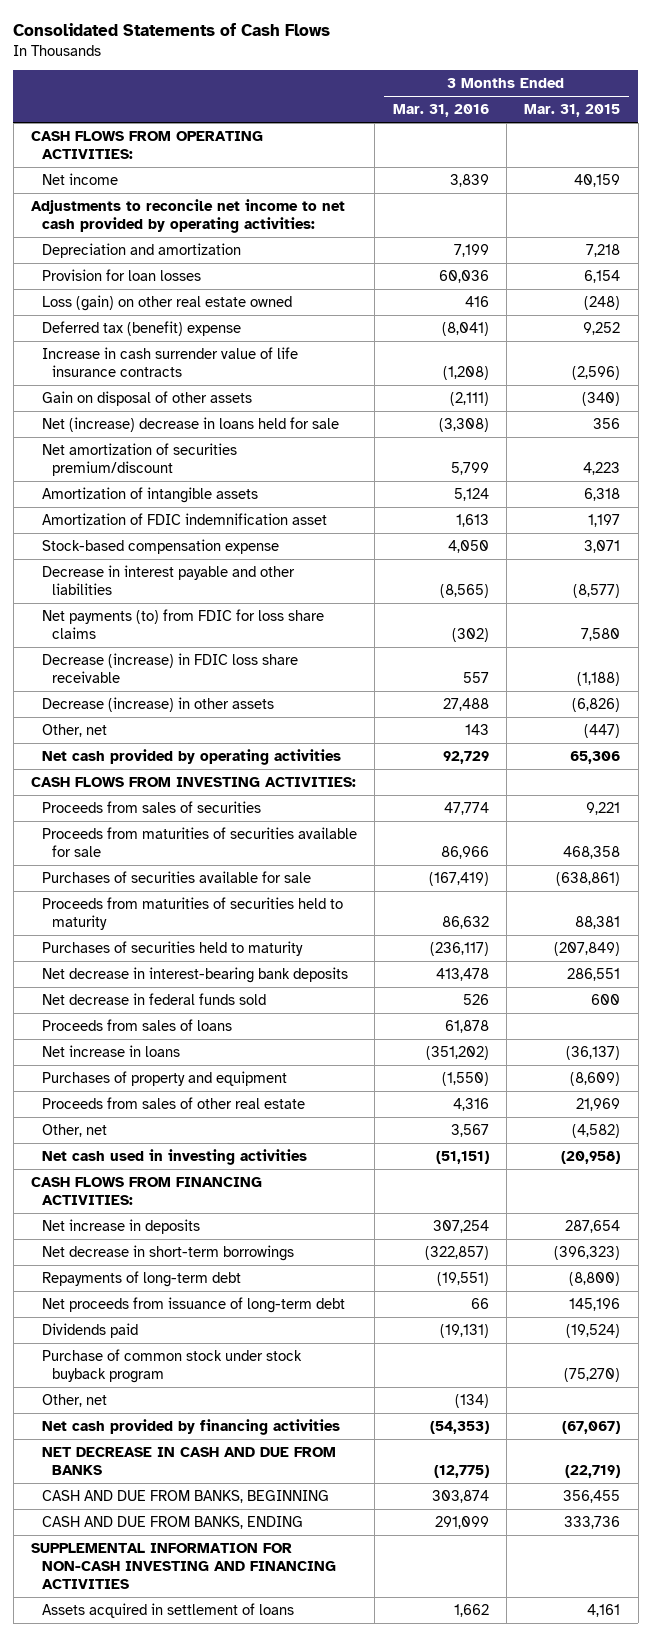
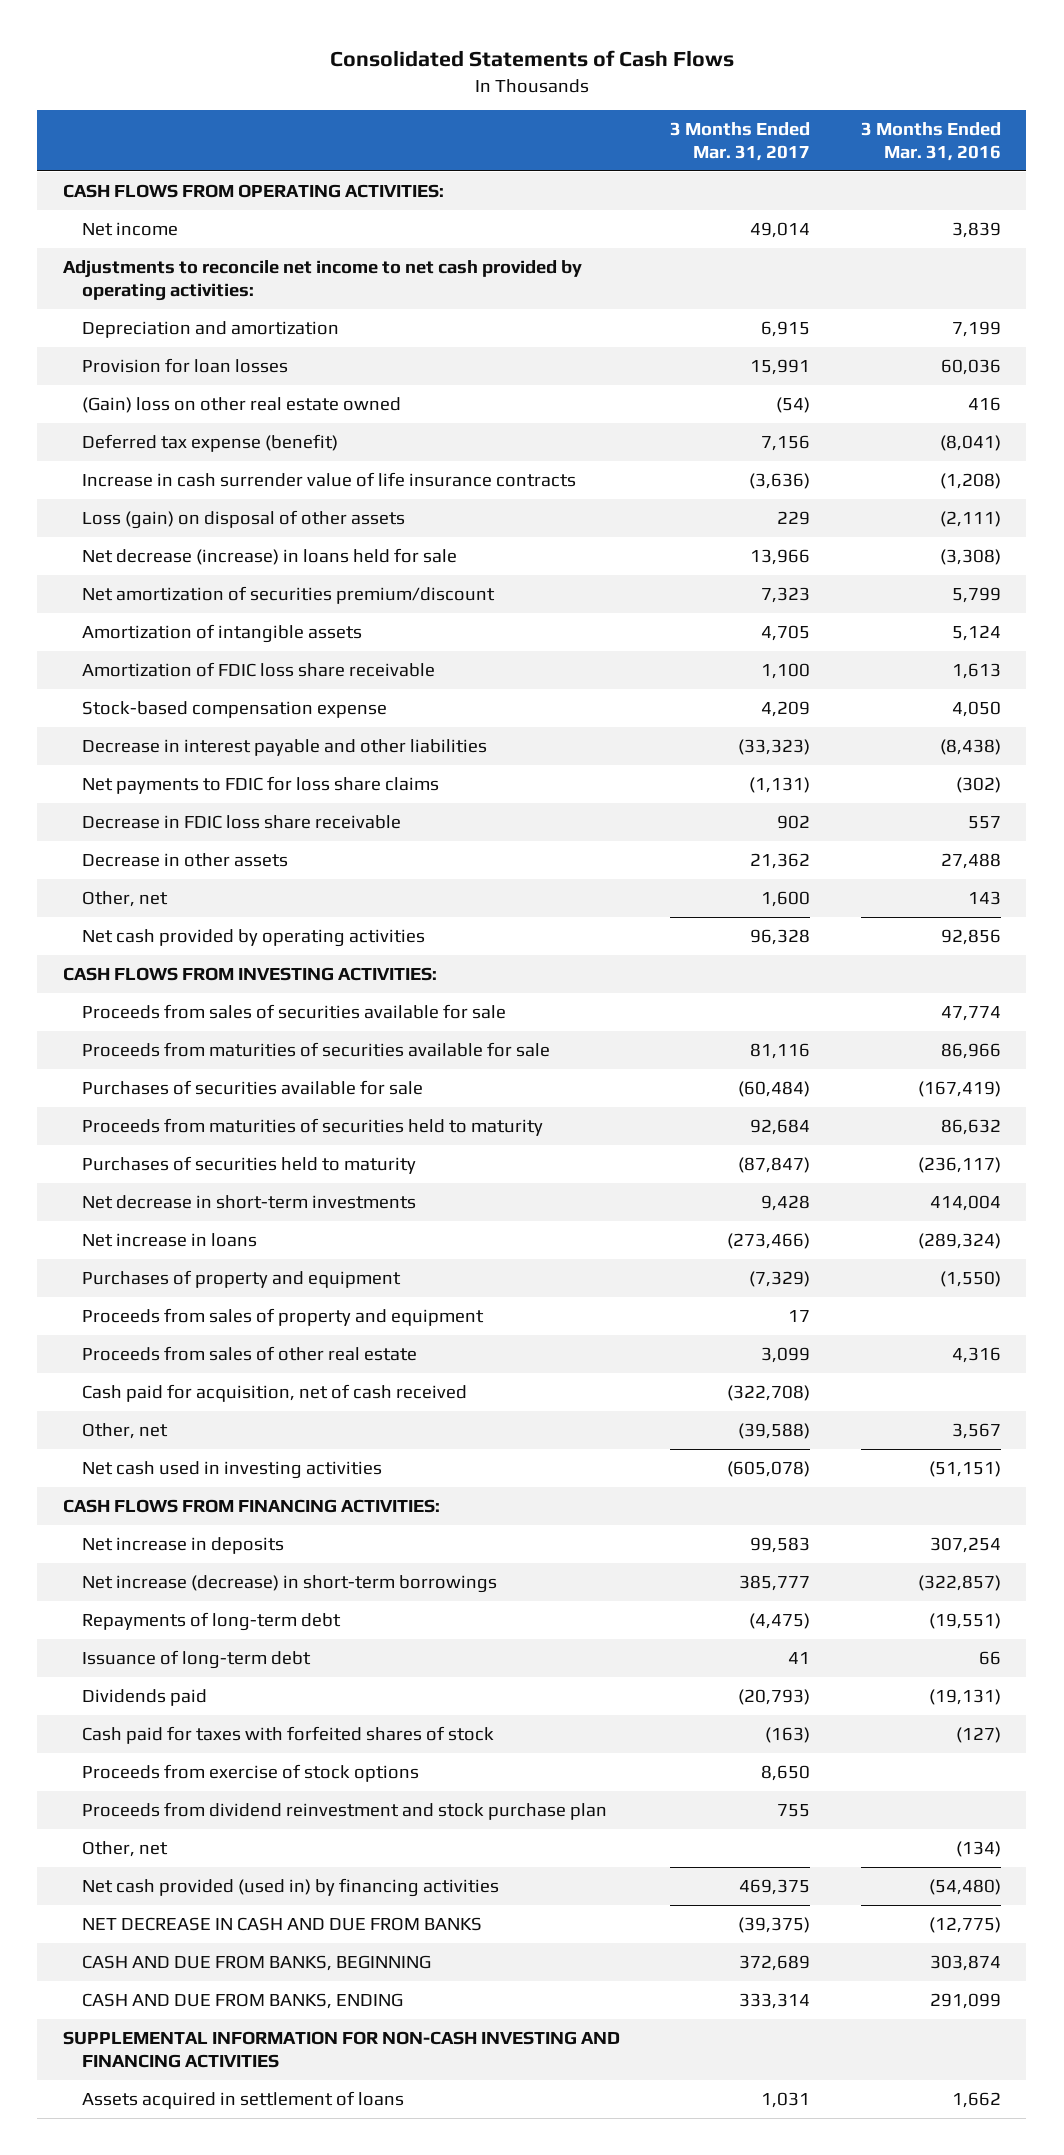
- | 3 Months Ended Mar. 31, 2016 | 3 Months Ended Mar. 31, 2015
+ | 3 Months Ended Mar. 31, 2017 | 3 Months Ended Mar. 31, 2016
- Loss (gain) on other real estate owned | 416 | (248)
- Deferred tax (benefit) expense | (8,041) | 9,252
+ (Gain) loss on other real estate owned | (54) | 416
+ Deferred tax expense (benefit) | 7,156 | (8,041)
- Gain on disposal of other assets | (2,111) | (340)
- Net (increase) decrease in loans held for sale | (3,308) | 356
+ Loss (gain) on disposal of other assets | 229 | (2,111)
+ Net decrease (increase) in loans held for sale | 13,966 | (3,308)
- Amortization of FDIC indemnification asset | 1,613 | 1,197
+ Amortization of FDIC loss share receivable | 1,100 | 1,613
- Decrease in interest payable and other liabilities | (8,565) | (8,577)
- Net payments (to) from FDIC for loss share claims | (302) | 7,580
- Decrease (increase) in FDIC loss share receivable | 557 | (1,188)
- Decrease (increase) in other assets | 27,488 | (6,826)
+ Decrease in interest payable and other liabilities | (33,323) | (8,438)
+ Net payments to FDIC for loss share claims | (1,131) | (302)
+ Decrease in FDIC loss share receivable | 902 | 557
+ Decrease in other assets | 21,362 | 27,488
- Net cash provided by operating activities | 92,729 | 65,306
+ Net cash provided by operating activities | 96,328 | 92,856
- Proceeds from sales of securities | 47,774 | 9,221
+ Proceeds from sales of securities available for sale | | 47,774
- Net decrease in interest-bearing bank deposits | 413,478 | 286,551
- Net decrease in federal funds sold | 526 | 600
- Proceeds from sales of loans | 61,878 |
- Net increase in loans | (351,202) | (36,137)
+ Net decrease in short-term investments | 9,428 | 414,004
+ Net increase in loans | (273,466) | (289,324)
+ Proceeds from sales of property and equipment | 17 |
+ Cash paid for acquisition, net of cash received | (322,708) |
- Net decrease in short-term borrowings | (322,857) | (396,323)
+ Net increase (decrease) in short-term borrowings | 385,777 | (322,857)
- Net proceeds from issuance of long-term debt | 66 | 145,196
+ Issuance of long-term debt | 41 | 66
- Purchase of common stock under stock buyback program | | (75,270)
+ Cash paid for taxes with forfeited shares of stock | (163) | (127)
+ Proceeds from exercise of stock options | 8,650 |
+ Proceeds from dividend reinvestment and stock purchase plan | 755 |
- Net cash provided by financing activities | (54,353) | (67,067)
+ Net cash provided (used in) by financing activities | 469,375 | (54,480)

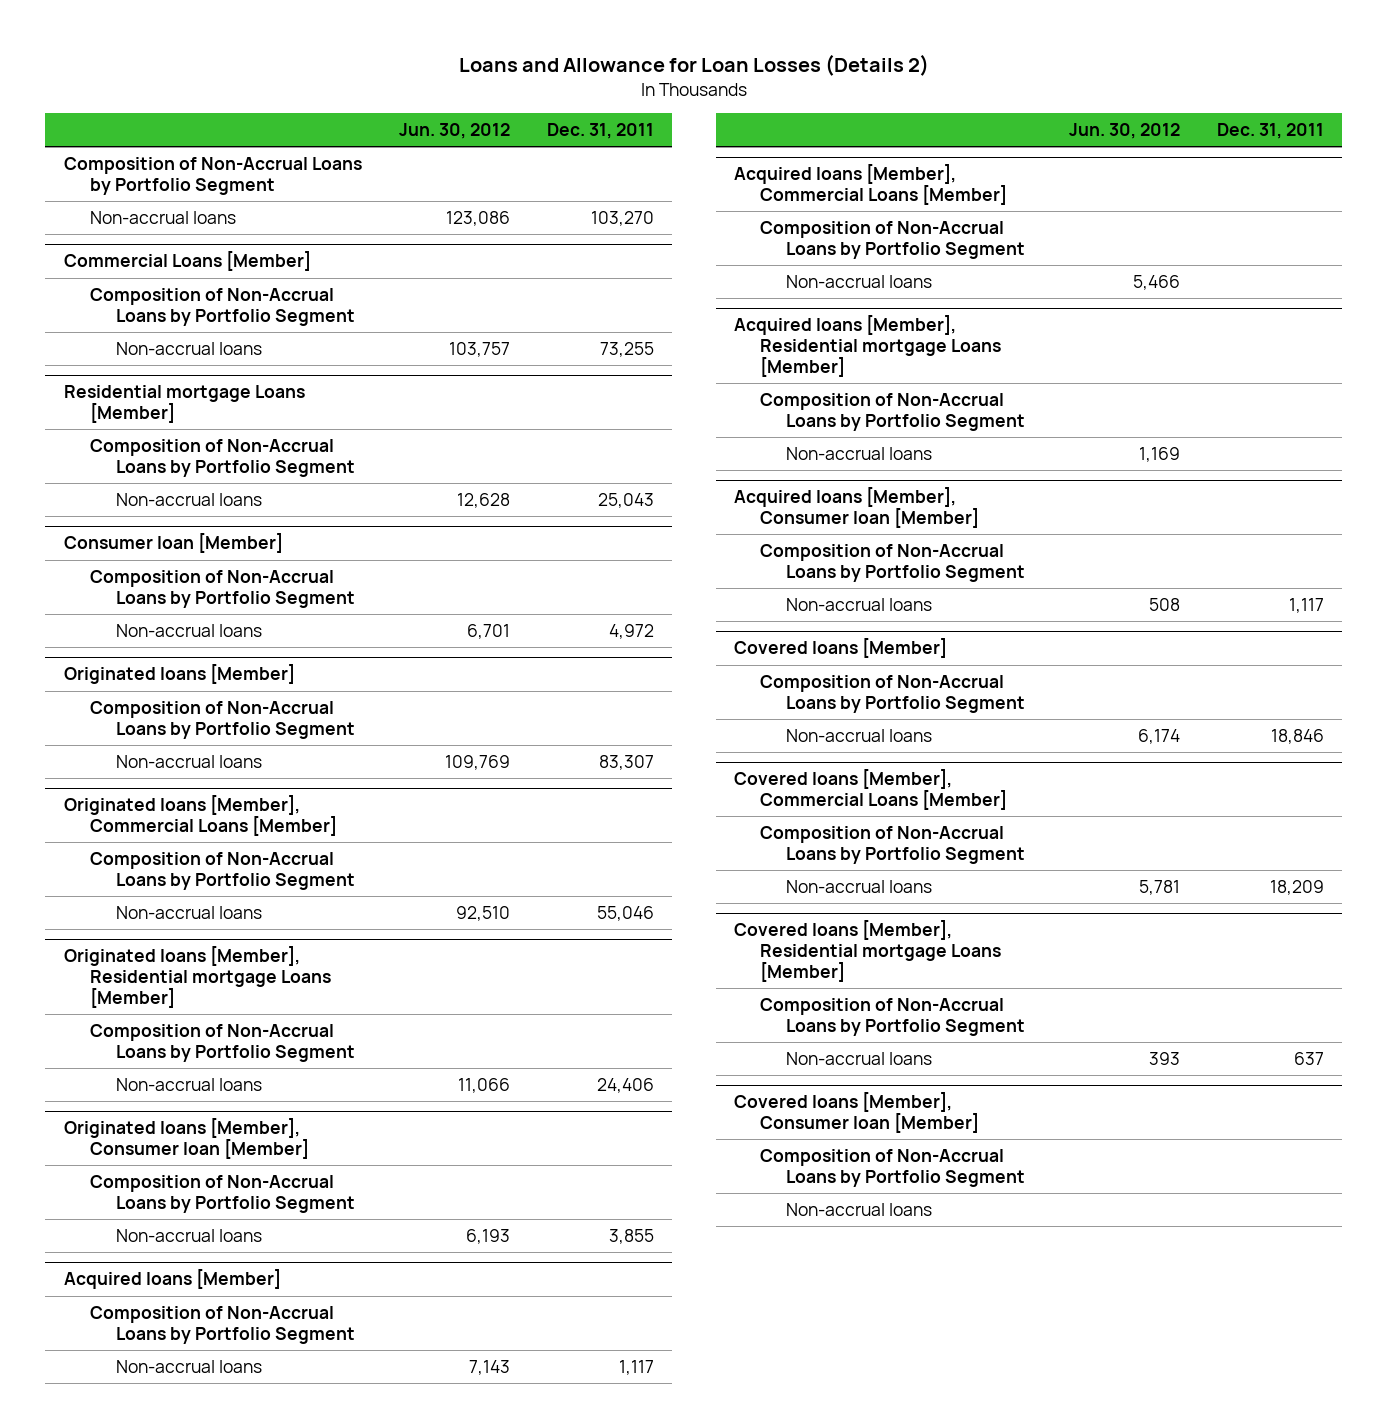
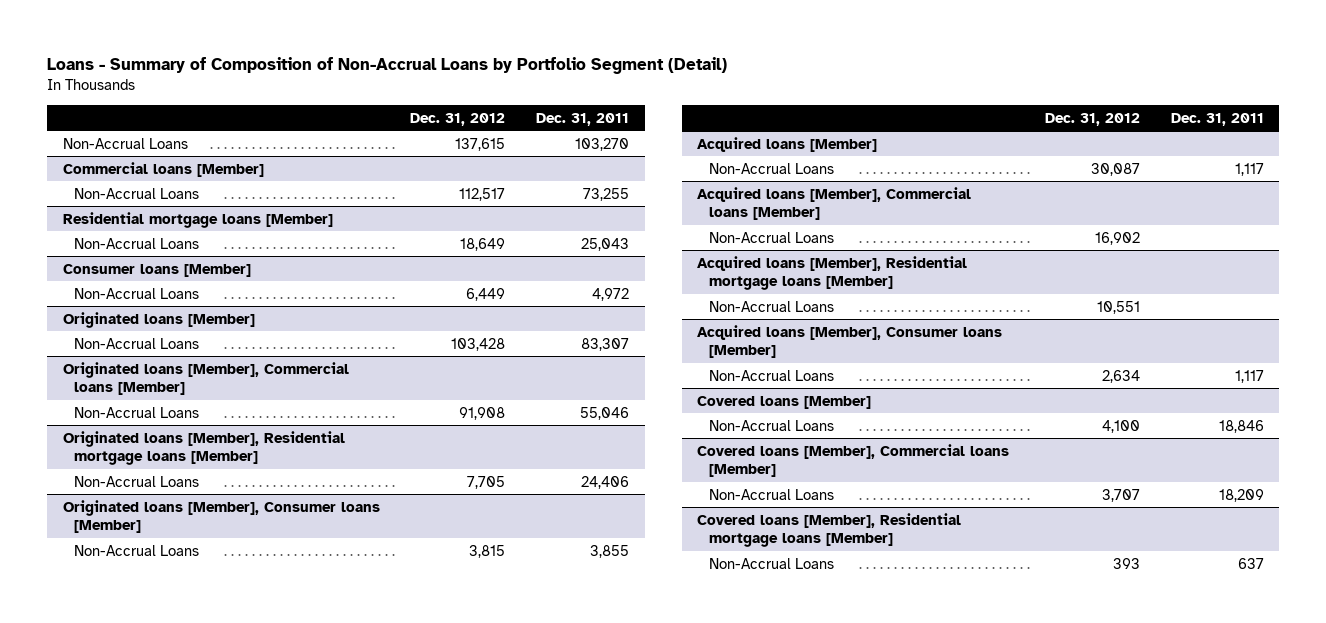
- Loans and Allowance for Loan Losses (Details 2)
+ Loans - Summary of Composition of Non-Accrual Loans by Portfolio Segment (Detail)
- | Jun. 30, 2012 | Dec. 31, 2011
+ | Dec. 31, 2012 | Dec. 31, 2011
- Composition of Non-Accrual Loans by Portfolio Segment
- Non-accrual loans | 123,086 | 103,270
- Commercial Loans [Member]
- Composition of Non-Accrual Loans by Portfolio Segment
- Non-accrual loans | 103,757 | 73,255
- Residential mortgage Loans [Member]
- Composition of Non-Accrual Loans by Portfolio Segment
- Non-accrual loans | 12,628 | 25,043
- Consumer loan [Member]
- Composition of Non-Accrual Loans by Portfolio Segment
- Non-accrual loans | 6,701 | 4,972
+ Non-Accrual Loans | 137,615 | 103,270
+ Commercial loans [Member]
+ Non-Accrual Loans | 112,517 | 73,255
+ Residential mortgage loans [Member]
+ Non-Accrual Loans | 18,649 | 25,043
+ Consumer loans [Member]
+ Non-Accrual Loans | 6,449 | 4,972
@ Originated loans [Member]
- Composition of Non-Accrual Loans by Portfolio Segment
- Non-accrual loans | 109,769 | 83,307
- Originated loans [Member], Commercial Loans [Member]
- Composition of Non-Accrual Loans by Portfolio Segment
- Non-accrual loans | 92,510 | 55,046
- Originated loans [Member], Residential mortgage Loans [Member]
- Composition of Non-Accrual Loans by Portfolio Segment
- Non-accrual loans | 11,066 | 24,406
- Originated loans [Member], Consumer loan [Member]
- Composition of Non-Accrual Loans by Portfolio Segment
- Non-accrual loans | 6,193 | 3,855
@ Originated loans [Member]
+ Non-Accrual Loans | 103,428 | 83,307
+ Originated loans [Member], Commercial loans [Member]
+ Non-Accrual Loans | 91,908 | 55,046
+ Originated loans [Member], Residential mortgage loans [Member]
+ Non-Accrual Loans | 7,705 | 24,406
+ Originated loans [Member], Consumer loans [Member]
+ Non-Accrual Loans | 3,815 | 3,855
@ Acquired loans [Member]
- Composition of Non-Accrual Loans by Portfolio Segment
- Non-accrual loans | 7,143 | 1,117
- Acquired loans [Member], Commercial Loans [Member]
- Composition of Non-Accrual Loans by Portfolio Segment
- Non-accrual loans | 5,466 |
- Acquired loans [Member], Residential mortgage Loans [Member]
- Composition of Non-Accrual Loans by Portfolio Segment
- Non-accrual loans | 1,169 |
- Acquired loans [Member], Consumer loan [Member]
- Composition of Non-Accrual Loans by Portfolio Segment
- Non-accrual loans | 508 | 1,117
@ Acquired loans [Member]
+ Non-Accrual Loans | 30,087 | 1,117
+ Acquired loans [Member], Commercial loans [Member]
+ Non-Accrual Loans | 16,902 |
+ Acquired loans [Member], Residential mortgage loans [Member]
+ Non-Accrual Loans | 10,551 |
+ Acquired loans [Member], Consumer loans [Member]
+ Non-Accrual Loans | 2,634 | 1,117
@ Covered loans [Member]
- Composition of Non-Accrual Loans by Portfolio Segment
- Non-accrual loans | 6,174 | 18,846
- Covered loans [Member], Commercial Loans [Member]
- Composition of Non-Accrual Loans by Portfolio Segment
- Non-accrual loans | 5,781 | 18,209
- Covered loans [Member], Residential mortgage Loans [Member]
- Composition of Non-Accrual Loans by Portfolio Segment
- Non-accrual loans | 393 | 637
- Covered loans [Member], Consumer loan [Member]
- Composition of Non-Accrual Loans by Portfolio Segment
- Non-accrual loans
@ Covered loans [Member]
+ Non-Accrual Loans | 4,100 | 18,846
+ Covered loans [Member], Commercial loans [Member]
+ Non-Accrual Loans | 3,707 | 18,209
+ Covered loans [Member], Residential mortgage loans [Member]
+ Non-Accrual Loans | 393 | 637

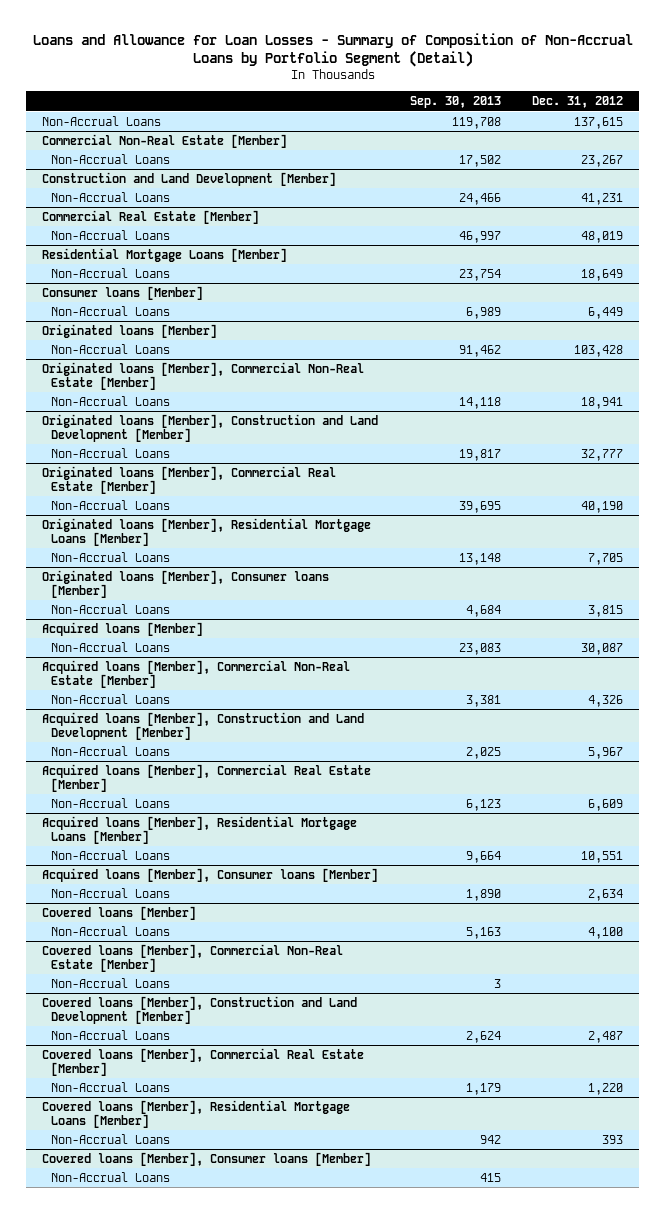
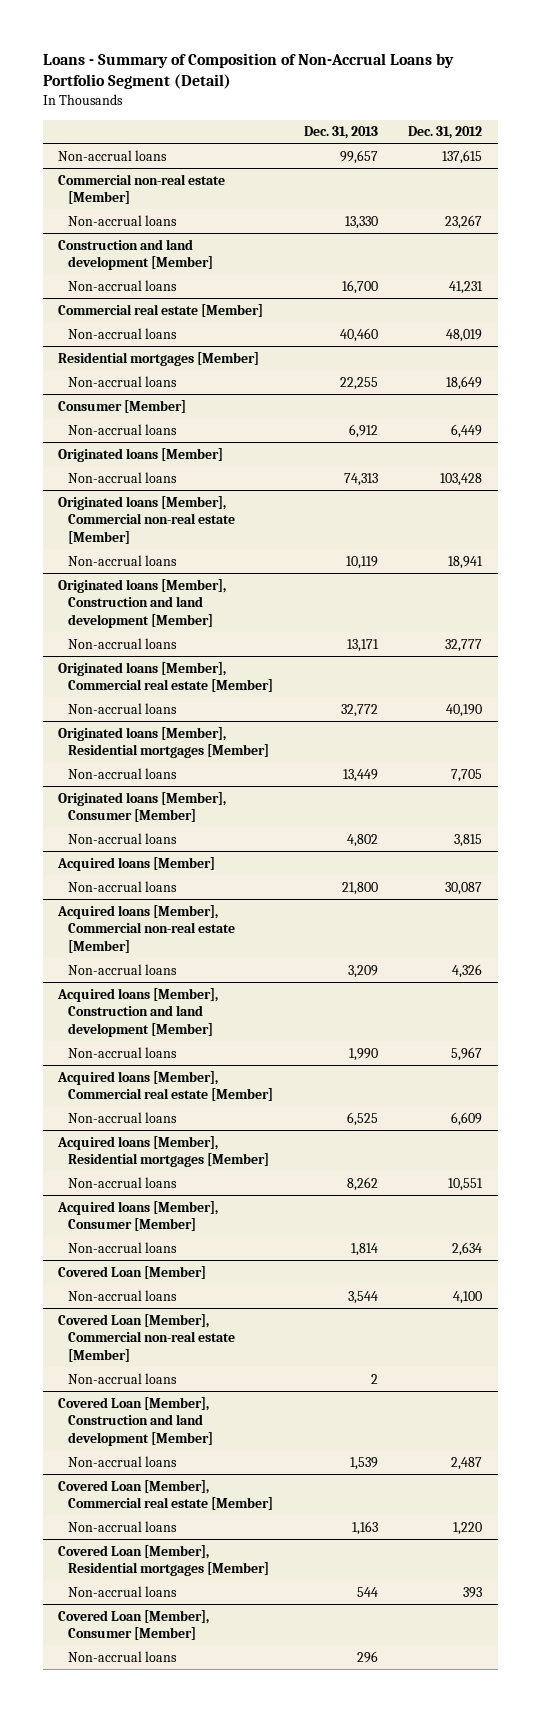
- Loans and Allowance for Loan Losses - Summary of Composition of Non-Accrual Loans by Portfolio Segment (Detail)
+ Loans - Summary of Composition of Non-Accrual Loans by Portfolio Segment (Detail)
- | Sep. 30, 2013 | Dec. 31, 2012
+ | Dec. 31, 2013 | Dec. 31, 2012
- Non-Accrual Loans | 119,708 | 137,615
- Commercial Non-Real Estate [Member]
- Non-Accrual Loans | 17,502 | 23,267
- Construction and Land Development [Member]
- Non-Accrual Loans | 24,466 | 41,231
- Commercial Real Estate [Member]
- Non-Accrual Loans | 46,997 | 48,019
- Residential Mortgage Loans [Member]
- Non-Accrual Loans | 23,754 | 18,649
- Consumer loans [Member]
- Non-Accrual Loans | 6,989 | 6,449
+ Non-accrual loans | 99,657 | 137,615
+ Commercial non-real estate [Member]
+ Non-accrual loans | 13,330 | 23,267
+ Construction and land development [Member]
+ Non-accrual loans | 16,700 | 41,231
+ Commercial real estate [Member]
+ Non-accrual loans | 40,460 | 48,019
+ Residential mortgages [Member]
+ Non-accrual loans | 22,255 | 18,649
+ Consumer [Member]
+ Non-accrual loans | 6,912 | 6,449
@ Originated loans [Member]
- Non-Accrual Loans | 91,462 | 103,428
- Originated loans [Member], Commercial Non-Real Estate [Member]
- Non-Accrual Loans | 14,118 | 18,941
- Originated loans [Member], Construction and Land Development [Member]
- Non-Accrual Loans | 19,817 | 32,777
- Originated loans [Member], Commercial Real Estate [Member]
- Non-Accrual Loans | 39,695 | 40,190
- Originated loans [Member], Residential Mortgage Loans [Member]
- Non-Accrual Loans | 13,148 | 7,705
- Originated loans [Member], Consumer loans [Member]
- Non-Accrual Loans | 4,684 | 3,815
@ Originated loans [Member]
+ Non-accrual loans | 74,313 | 103,428
+ Originated loans [Member], Commercial non-real estate [Member]
+ Non-accrual loans | 10,119 | 18,941
+ Originated loans [Member], Construction and land development [Member]
+ Non-accrual loans | 13,171 | 32,777
+ Originated loans [Member], Commercial real estate [Member]
+ Non-accrual loans | 32,772 | 40,190
+ Originated loans [Member], Residential mortgages [Member]
+ Non-accrual loans | 13,449 | 7,705
+ Originated loans [Member], Consumer [Member]
+ Non-accrual loans | 4,802 | 3,815
@ Acquired loans [Member]
- Non-Accrual Loans | 23,083 | 30,087
- Acquired loans [Member], Commercial Non-Real Estate [Member]
- Non-Accrual Loans | 3,381 | 4,326
- Acquired loans [Member], Construction and Land Development [Member]
- Non-Accrual Loans | 2,025 | 5,967
- Acquired loans [Member], Commercial Real Estate [Member]
- Non-Accrual Loans | 6,123 | 6,609
- Acquired loans [Member], Residential Mortgage Loans [Member]
- Non-Accrual Loans | 9,664 | 10,551
- Acquired loans [Member], Consumer loans [Member]
- Non-Accrual Loans | 1,890 | 2,634
- Covered loans [Member]
- Non-Accrual Loans | 5,163 | 4,100
- Covered loans [Member], Commercial Non-Real Estate [Member]
- Non-Accrual Loans | 3 |
- Covered loans [Member], Construction and Land Development [Member]
- Non-Accrual Loans | 2,624 | 2,487
- Covered loans [Member], Commercial Real Estate [Member]
- Non-Accrual Loans | 1,179 | 1,220
- Covered loans [Member], Residential Mortgage Loans [Member]
- Non-Accrual Loans | 942 | 393
- Covered loans [Member], Consumer loans [Member]
- Non-Accrual Loans | 415 |
@ Acquired loans [Member]
+ Non-accrual loans | 21,800 | 30,087
+ Acquired loans [Member], Commercial non-real estate [Member]
+ Non-accrual loans | 3,209 | 4,326
+ Acquired loans [Member], Construction and land development [Member]
+ Non-accrual loans | 1,990 | 5,967
+ Acquired loans [Member], Commercial real estate [Member]
+ Non-accrual loans | 6,525 | 6,609
+ Acquired loans [Member], Residential mortgages [Member]
+ Non-accrual loans | 8,262 | 10,551
+ Acquired loans [Member], Consumer [Member]
+ Non-accrual loans | 1,814 | 2,634
+ Covered Loan [Member]
+ Non-accrual loans | 3,544 | 4,100
+ Covered Loan [Member], Commercial non-real estate [Member]
+ Non-accrual loans | 2 |
+ Covered Loan [Member], Construction and land development [Member]
+ Non-accrual loans | 1,539 | 2,487
+ Covered Loan [Member], Commercial real estate [Member]
+ Non-accrual loans | 1,163 | 1,220
+ Covered Loan [Member], Residential mortgages [Member]
+ Non-accrual loans | 544 | 393
+ Covered Loan [Member], Consumer [Member]
+ Non-accrual loans | 296 |

